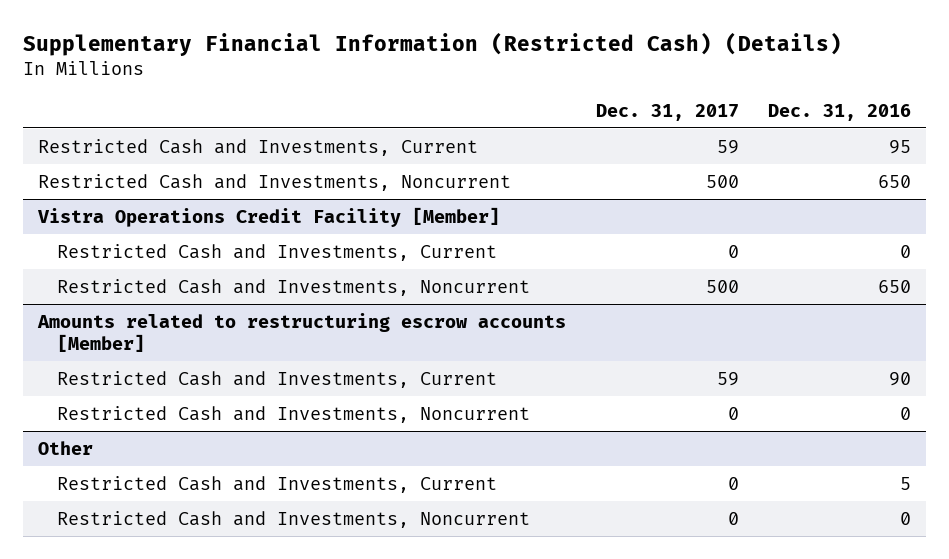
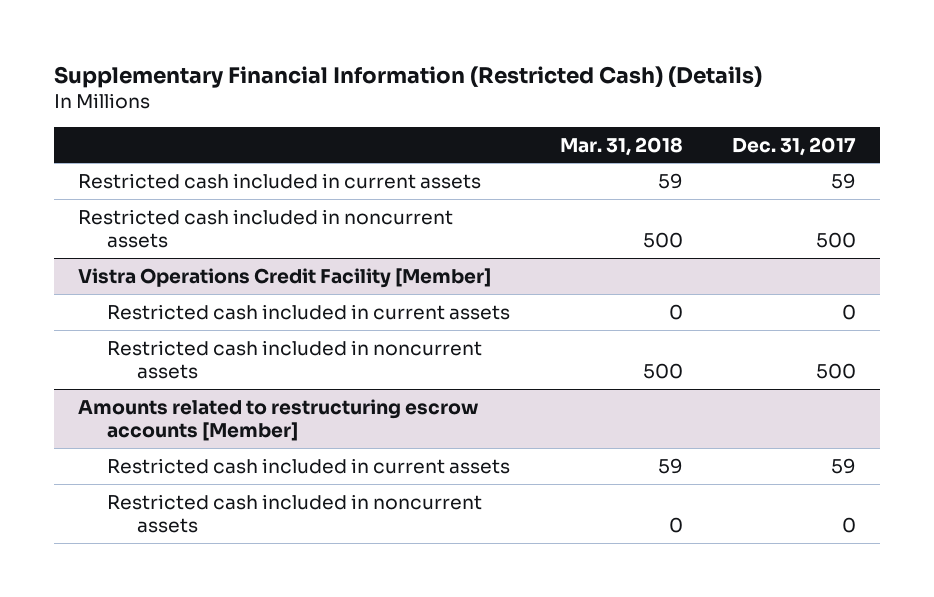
- | Dec. 31, 2017 | Dec. 31, 2016
+ | Mar. 31, 2018 | Dec. 31, 2017
- Restricted Cash and Investments, Current | 59 | 95
- Restricted Cash and Investments, Noncurrent | 500 | 650
+ Restricted cash included in current assets | 59 | 59
+ Restricted cash included in noncurrent assets | 500 | 500
@ Vistra Operations Credit Facility [Member]
- Restricted Cash and Investments, Current | 0 | 0
- Restricted Cash and Investments, Noncurrent | 500 | 650
+ Restricted cash included in current assets | 0 | 0
+ Restricted cash included in noncurrent assets | 500 | 500
@ Amounts related to restructuring escrow accounts [Member]
- Restricted Cash and Investments, Current | 59 | 90
- Restricted Cash and Investments, Noncurrent | 0 | 0
- Other
- Restricted Cash and Investments, Current | 0 | 5
- Restricted Cash and Investments, Noncurrent | 0 | 0
@ Amounts related to restructuring escrow accounts [Member]
+ Restricted cash included in current assets | 59 | 59
+ Restricted cash included in noncurrent assets | 0 | 0

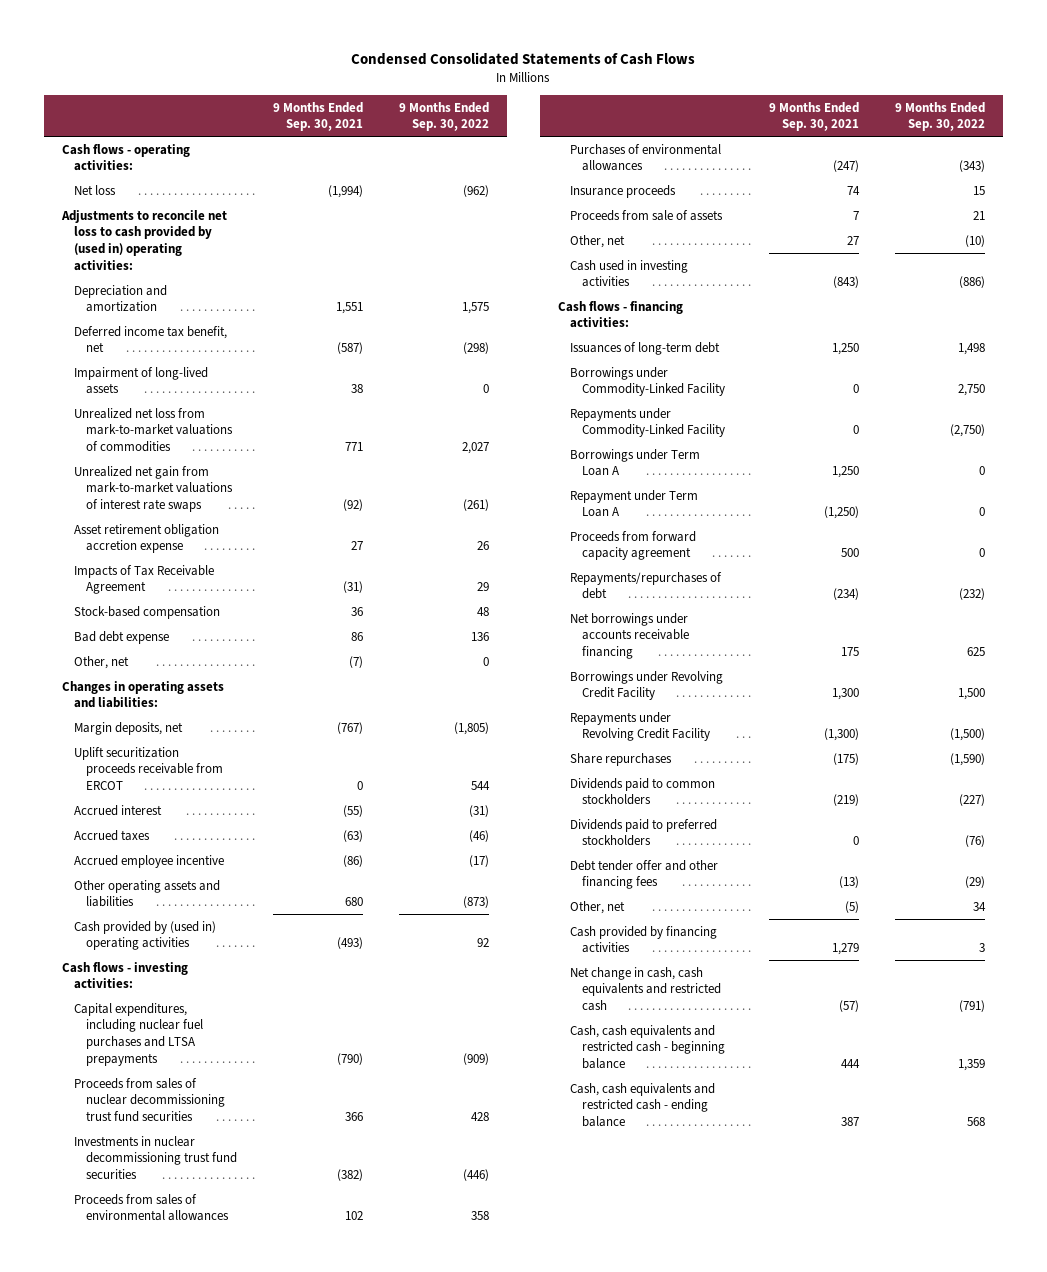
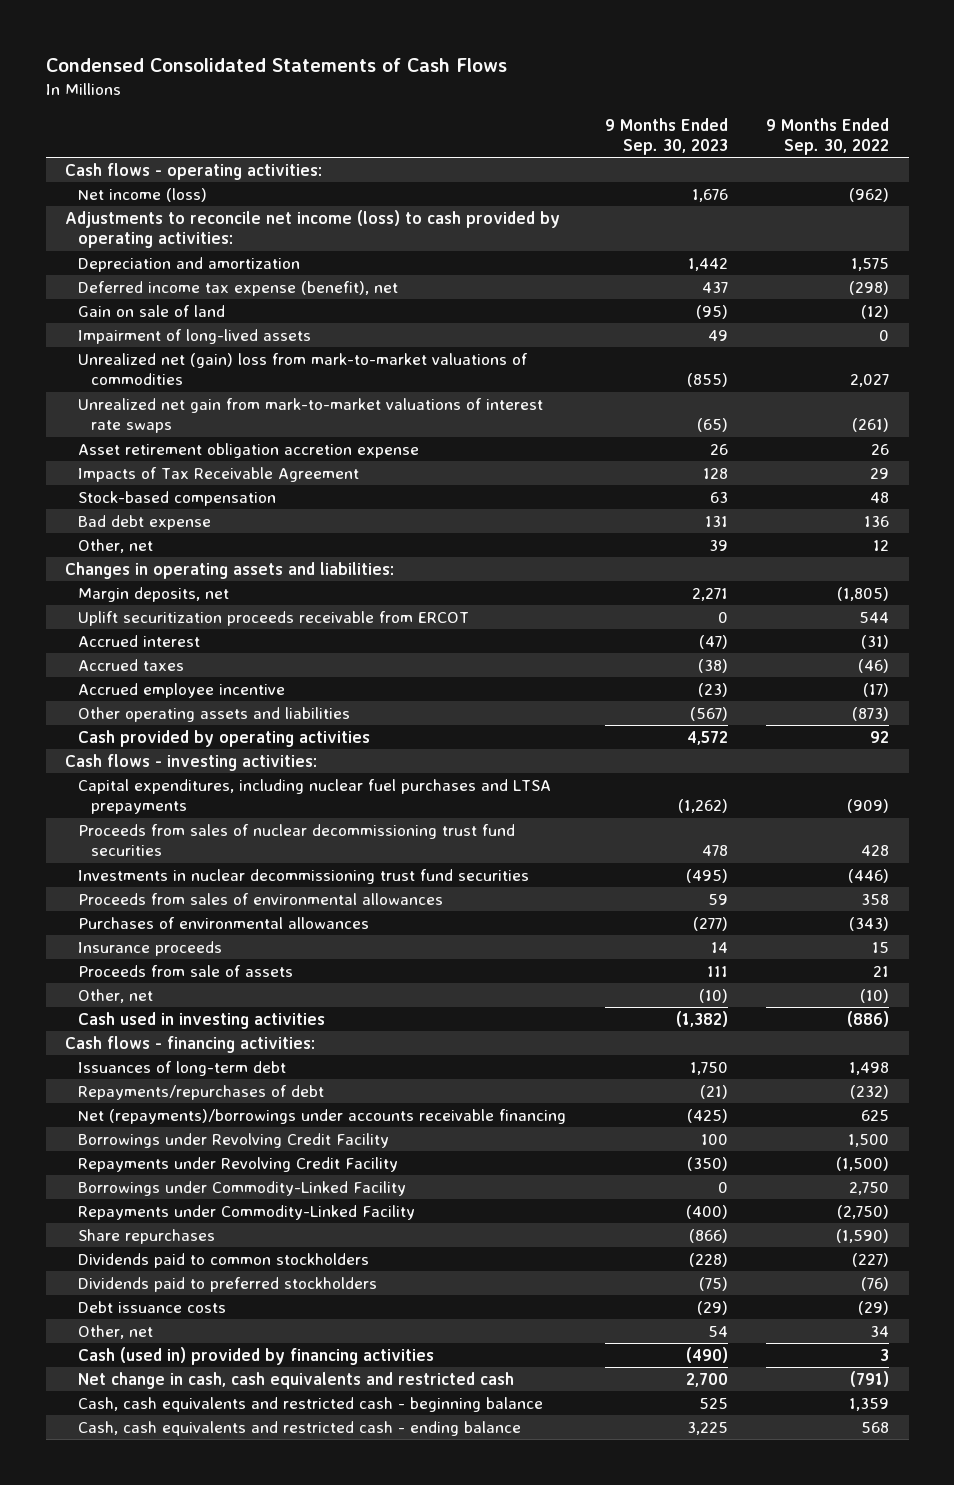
- | 9 Months Ended Sep. 30, 2021 | 9 Months Ended Sep. 30, 2022
+ | 9 Months Ended Sep. 30, 2023 | 9 Months Ended Sep. 30, 2022
- Net loss | (1,994) | (962)
- Adjustments to reconcile net loss to cash provided by (used in) operating activities:
+ Net income (loss) | 1,676 | (962)
+ Adjustments to reconcile net income (loss) to cash provided by operating activities:
- Deferred income tax benefit, net | (587) | (298)
+ Deferred income tax expense (benefit), net | 437 | (298)
+ Gain on sale of land | (95) | (12)
- Unrealized net loss from mark-to-market valuations of commodities | 771 | 2,027
+ Unrealized net (gain) loss from mark-to-market valuations of commodities | (855) | 2,027
- Other, net | (7) | 0
+ Other, net | 39 | 12
- Cash provided by (used in) operating activities | (493) | 92
+ Cash provided by operating activities | 4,572 | 92
- Borrowings under Term Loan A | 1,250 | 0
- Repayment under Term Loan A | (1,250) | 0
- Proceeds from forward capacity agreement | 500 | 0
- Net borrowings under accounts receivable financing | 175 | 625
+ Net (repayments)/borrowings under accounts receivable financing | (425) | 625
moved down: Borrowings under Commodity-Linked Facility | 0 | 2,750
moved down: Repayments under Commodity-Linked Facility | (400) | (2,750)
- Debt tender offer and other financing fees | (13) | (29)
+ Debt issuance costs | (29) | (29)
- Cash provided by financing activities | 1,279 | 3
+ Cash (used in) provided by financing activities | (490) | 3

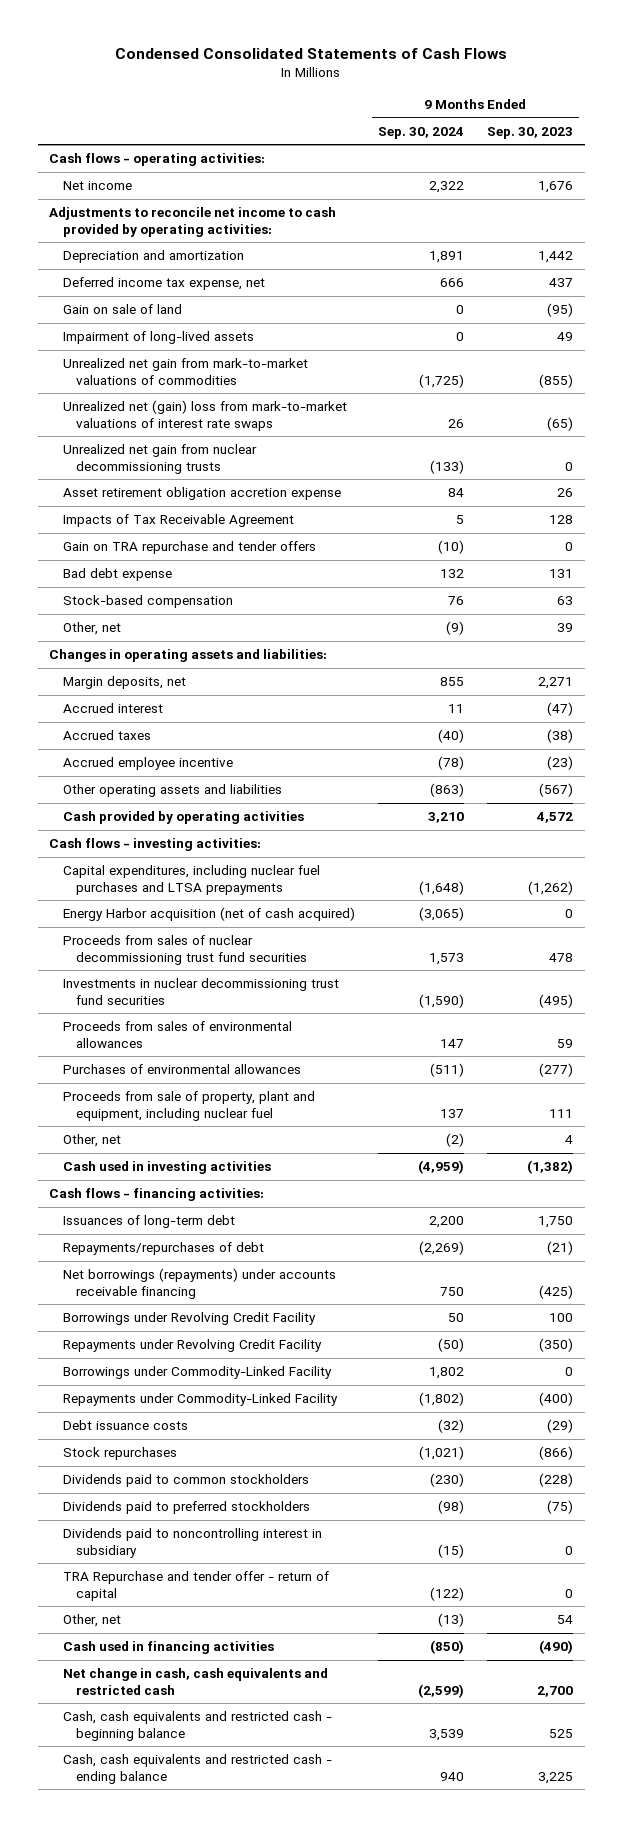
- | 9 Months Ended Sep. 30, 2023 | 9 Months Ended Sep. 30, 2022
+ | 9 Months Ended Sep. 30, 2024 | 9 Months Ended Sep. 30, 2023
- Net income (loss) | 1,676 | (962)
- Adjustments to reconcile net income (loss) to cash provided by operating activities:
+ Net income | 2,322 | 1,676
+ Adjustments to reconcile net income to cash provided by operating activities:
- Deferred income tax expense (benefit), net | 437 | (298)
+ Deferred income tax expense, net | 666 | 437
- Unrealized net (gain) loss from mark-to-market valuations of commodities | (855) | 2,027
- Unrealized net gain from mark-to-market valuations of interest rate swaps | (65) | (261)
+ Unrealized net gain from mark-to-market valuations of commodities | (1,725) | (855)
+ Unrealized net (gain) loss from mark-to-market valuations of interest rate swaps | 26 | (65)
+ Unrealized net gain from nuclear decommissioning trusts | (133) | 0
+ Gain on TRA repurchase and tender offers | (10) | 0
moved down: Stock-based compensation | 76 | 63
- Uplift securitization proceeds receivable from ERCOT | 0 | 544
+ Energy Harbor acquisition (net of cash acquired) | (3,065) | 0
- Insurance proceeds | 14 | 15
- Proceeds from sale of assets | 111 | 21
- Other, net | (10) | (10)
+ Proceeds from sale of property, plant and equipment, including nuclear fuel | 137 | 111
+ Other, net | (2) | 4
- Net (repayments)/borrowings under accounts receivable financing | (425) | 625
+ Net borrowings (repayments) under accounts receivable financing | 750 | (425)
- Share repurchases | (866) | (1,590)
moved up: Debt issuance costs | (32) | (29)
+ Stock repurchases | (1,021) | (866)
+ Dividends paid to noncontrolling interest in subsidiary | (15) | 0
+ TRA Repurchase and tender offer - return of capital | (122) | 0
- Cash (used in) provided by financing activities | (490) | 3
+ Cash used in financing activities | (850) | (490)

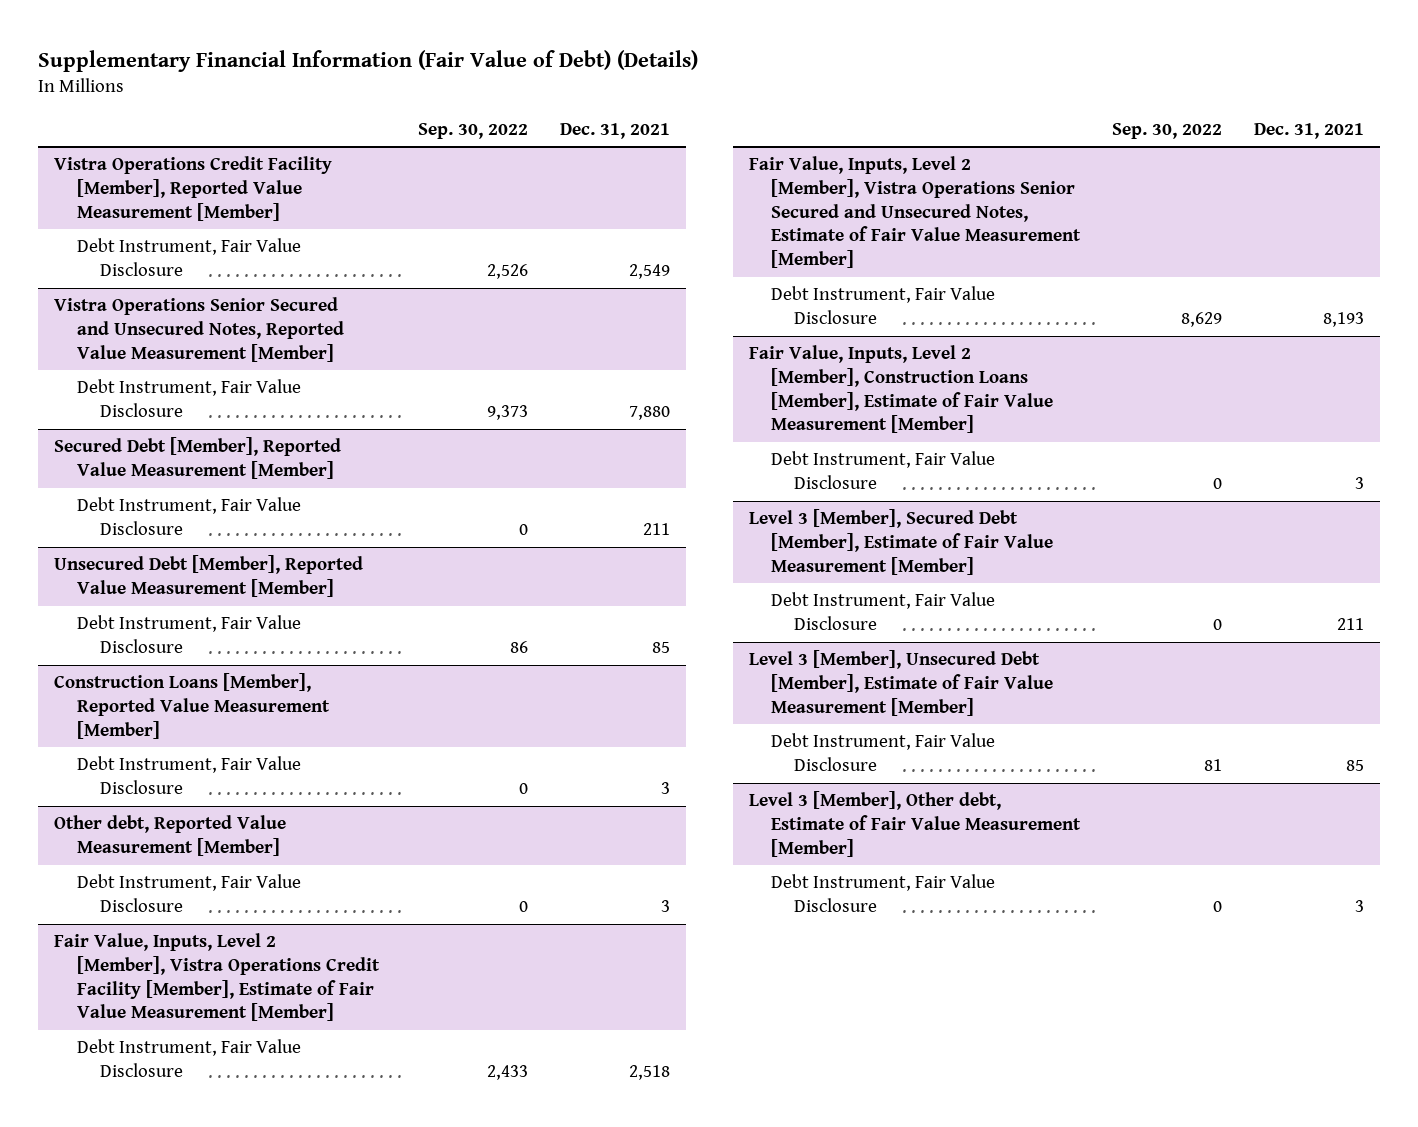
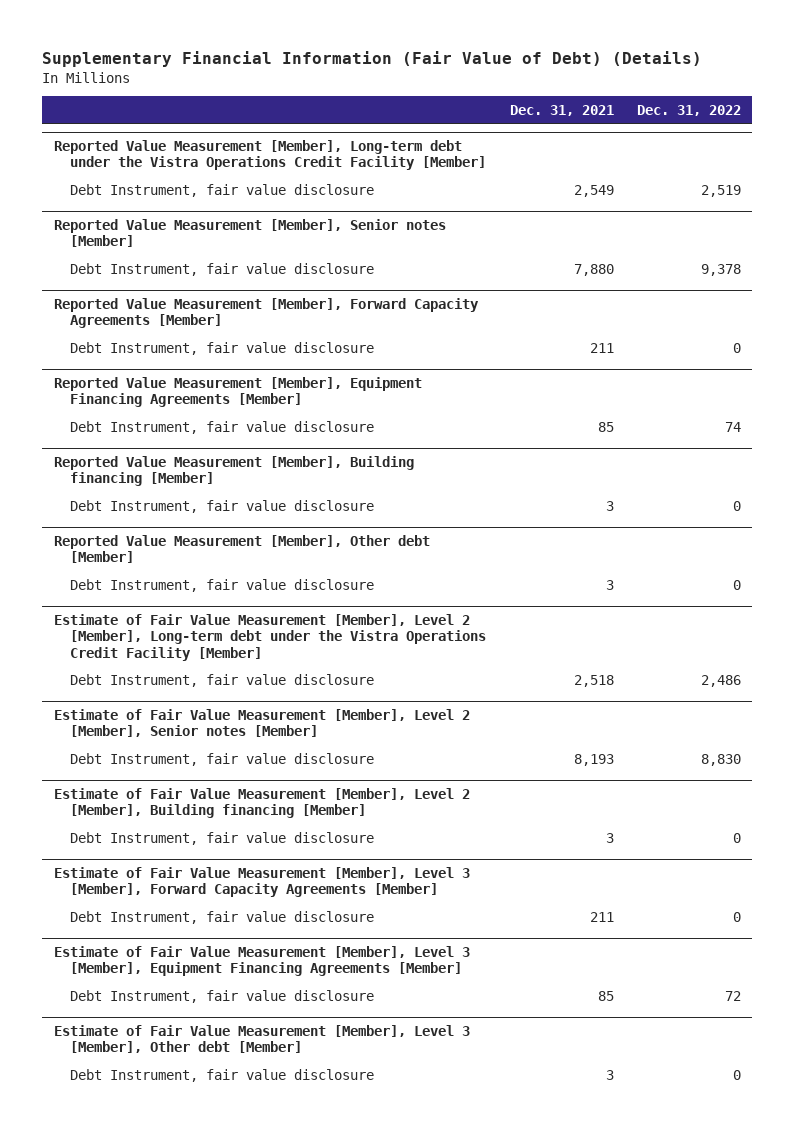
- | Sep. 30, 2022 | Dec. 31, 2021
+ | Dec. 31, 2021 | Dec. 31, 2022
- Vistra Operations Credit Facility [Member], Reported Value Measurement [Member]
- Debt Instrument, Fair Value Disclosure | 2,526 | 2,549
- Vistra Operations Senior Secured and Unsecured Notes, Reported Value Measurement [Member]
- Debt Instrument, Fair Value Disclosure | 9,373 | 7,880
- Secured Debt [Member], Reported Value Measurement [Member]
- Debt Instrument, Fair Value Disclosure | 0 | 211
- Unsecured Debt [Member], Reported Value Measurement [Member]
- Debt Instrument, Fair Value Disclosure | 86 | 85
- Construction Loans [Member], Reported Value Measurement [Member]
- Debt Instrument, Fair Value Disclosure | 0 | 3
- Other debt, Reported Value Measurement [Member]
- Debt Instrument, Fair Value Disclosure | 0 | 3
- Fair Value, Inputs, Level 2 [Member], Vistra Operations Credit Facility [Member], Estimate of Fair Value Measurement [Member]
- Debt Instrument, Fair Value Disclosure | 2,433 | 2,518
- Fair Value, Inputs, Level 2 [Member], Vistra Operations Senior Secured and Unsecured Notes, Estimate of Fair Value Measurement [Member]
- Debt Instrument, Fair Value Disclosure | 8,629 | 8,193
- Fair Value, Inputs, Level 2 [Member], Construction Loans [Member], Estimate of Fair Value Measurement [Member]
- Debt Instrument, Fair Value Disclosure | 0 | 3
- Level 3 [Member], Secured Debt [Member], Estimate of Fair Value Measurement [Member]
- Debt Instrument, Fair Value Disclosure | 0 | 211
- Level 3 [Member], Unsecured Debt [Member], Estimate of Fair Value Measurement [Member]
- Debt Instrument, Fair Value Disclosure | 81 | 85
- Level 3 [Member], Other debt, Estimate of Fair Value Measurement [Member]
- Debt Instrument, Fair Value Disclosure | 0 | 3
+ Reported Value Measurement [Member], Long-term debt under the Vistra Operations Credit Facility [Member]
+ Debt Instrument, fair value disclosure | 2,549 | 2,519
+ Reported Value Measurement [Member], Senior notes [Member]
+ Debt Instrument, fair value disclosure | 7,880 | 9,378
+ Reported Value Measurement [Member], Forward Capacity Agreements [Member]
+ Debt Instrument, fair value disclosure | 211 | 0
+ Reported Value Measurement [Member], Equipment Financing Agreements [Member]
+ Debt Instrument, fair value disclosure | 85 | 74
+ Reported Value Measurement [Member], Building financing [Member]
+ Debt Instrument, fair value disclosure | 3 | 0
+ Reported Value Measurement [Member], Other debt [Member]
+ Debt Instrument, fair value disclosure | 3 | 0
+ Estimate of Fair Value Measurement [Member], Level 2 [Member], Long-term debt under the Vistra Operations Credit Facility [Member]
+ Debt Instrument, fair value disclosure | 2,518 | 2,486
+ Estimate of Fair Value Measurement [Member], Level 2 [Member], Senior notes [Member]
+ Debt Instrument, fair value disclosure | 8,193 | 8,830
+ Estimate of Fair Value Measurement [Member], Level 2 [Member], Building financing [Member]
+ Debt Instrument, fair value disclosure | 3 | 0
+ Estimate of Fair Value Measurement [Member], Level 3 [Member], Forward Capacity Agreements [Member]
+ Debt Instrument, fair value disclosure | 211 | 0
+ Estimate of Fair Value Measurement [Member], Level 3 [Member], Equipment Financing Agreements [Member]
+ Debt Instrument, fair value disclosure | 85 | 72
+ Estimate of Fair Value Measurement [Member], Level 3 [Member], Other debt [Member]
+ Debt Instrument, fair value disclosure | 3 | 0

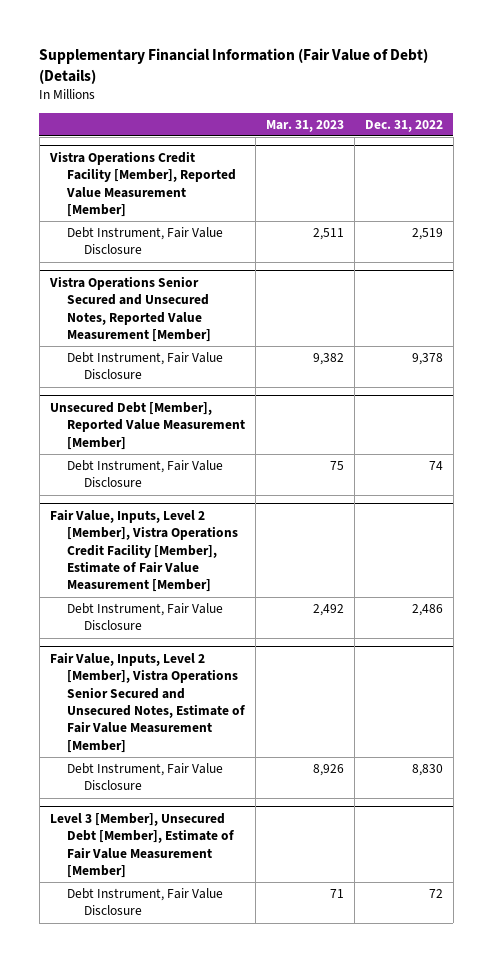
- | Dec. 31, 2021 | Dec. 31, 2022
+ | Mar. 31, 2023 | Dec. 31, 2022
- Reported Value Measurement [Member], Long-term debt under the Vistra Operations Credit Facility [Member]
- Debt Instrument, fair value disclosure | 2,549 | 2,519
- Reported Value Measurement [Member], Senior notes [Member]
- Debt Instrument, fair value disclosure | 7,880 | 9,378
- Reported Value Measurement [Member], Forward Capacity Agreements [Member]
- Debt Instrument, fair value disclosure | 211 | 0
- Reported Value Measurement [Member], Equipment Financing Agreements [Member]
- Debt Instrument, fair value disclosure | 85 | 74
- Reported Value Measurement [Member], Building financing [Member]
- Debt Instrument, fair value disclosure | 3 | 0
- Reported Value Measurement [Member], Other debt [Member]
- Debt Instrument, fair value disclosure | 3 | 0
- Estimate of Fair Value Measurement [Member], Level 2 [Member], Long-term debt under the Vistra Operations Credit Facility [Member]
- Debt Instrument, fair value disclosure | 2,518 | 2,486
- Estimate of Fair Value Measurement [Member], Level 2 [Member], Senior notes [Member]
- Debt Instrument, fair value disclosure | 8,193 | 8,830
- Estimate of Fair Value Measurement [Member], Level 2 [Member], Building financing [Member]
- Debt Instrument, fair value disclosure | 3 | 0
- Estimate of Fair Value Measurement [Member], Level 3 [Member], Forward Capacity Agreements [Member]
- Debt Instrument, fair value disclosure | 211 | 0
- Estimate of Fair Value Measurement [Member], Level 3 [Member], Equipment Financing Agreements [Member]
- Debt Instrument, fair value disclosure | 85 | 72
- Estimate of Fair Value Measurement [Member], Level 3 [Member], Other debt [Member]
- Debt Instrument, fair value disclosure | 3 | 0
+ Vistra Operations Credit Facility [Member], Reported Value Measurement [Member]
+ Debt Instrument, Fair Value Disclosure | 2,511 | 2,519
+ Vistra Operations Senior Secured and Unsecured Notes, Reported Value Measurement [Member]
+ Debt Instrument, Fair Value Disclosure | 9,382 | 9,378
+ Unsecured Debt [Member], Reported Value Measurement [Member]
+ Debt Instrument, Fair Value Disclosure | 75 | 74
+ Fair Value, Inputs, Level 2 [Member], Vistra Operations Credit Facility [Member], Estimate of Fair Value Measurement [Member]
+ Debt Instrument, Fair Value Disclosure | 2,492 | 2,486
+ Fair Value, Inputs, Level 2 [Member], Vistra Operations Senior Secured and Unsecured Notes, Estimate of Fair Value Measurement [Member]
+ Debt Instrument, Fair Value Disclosure | 8,926 | 8,830
+ Level 3 [Member], Unsecured Debt [Member], Estimate of Fair Value Measurement [Member]
+ Debt Instrument, Fair Value Disclosure | 71 | 72

